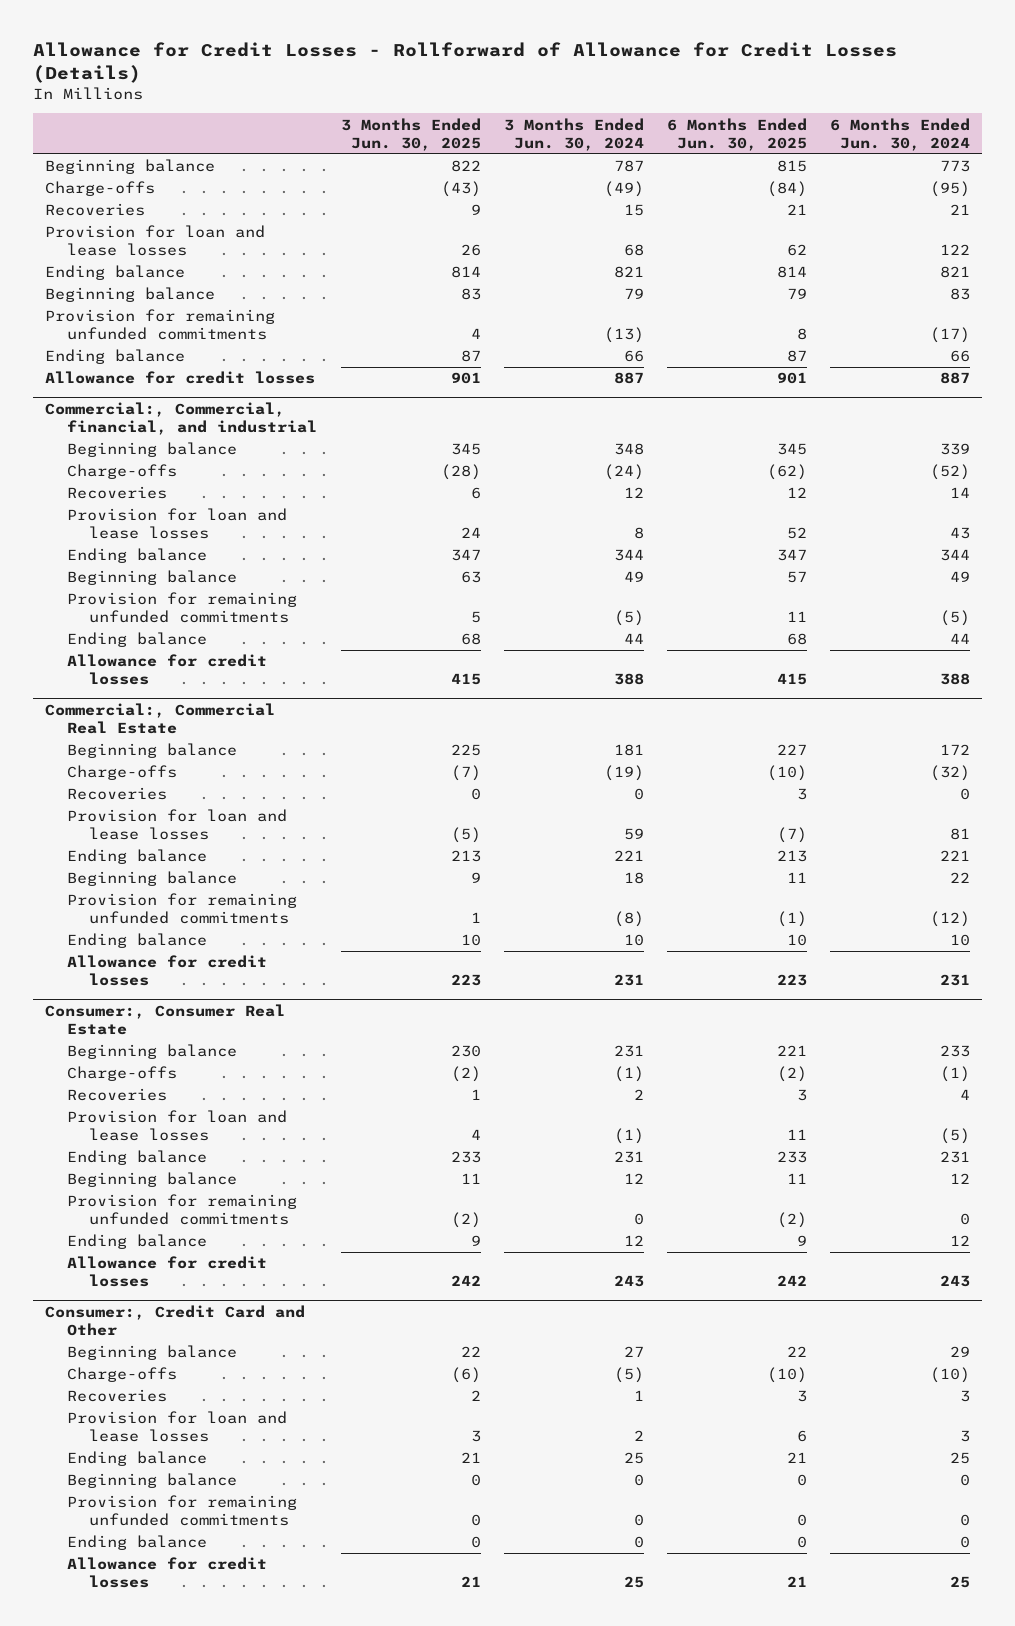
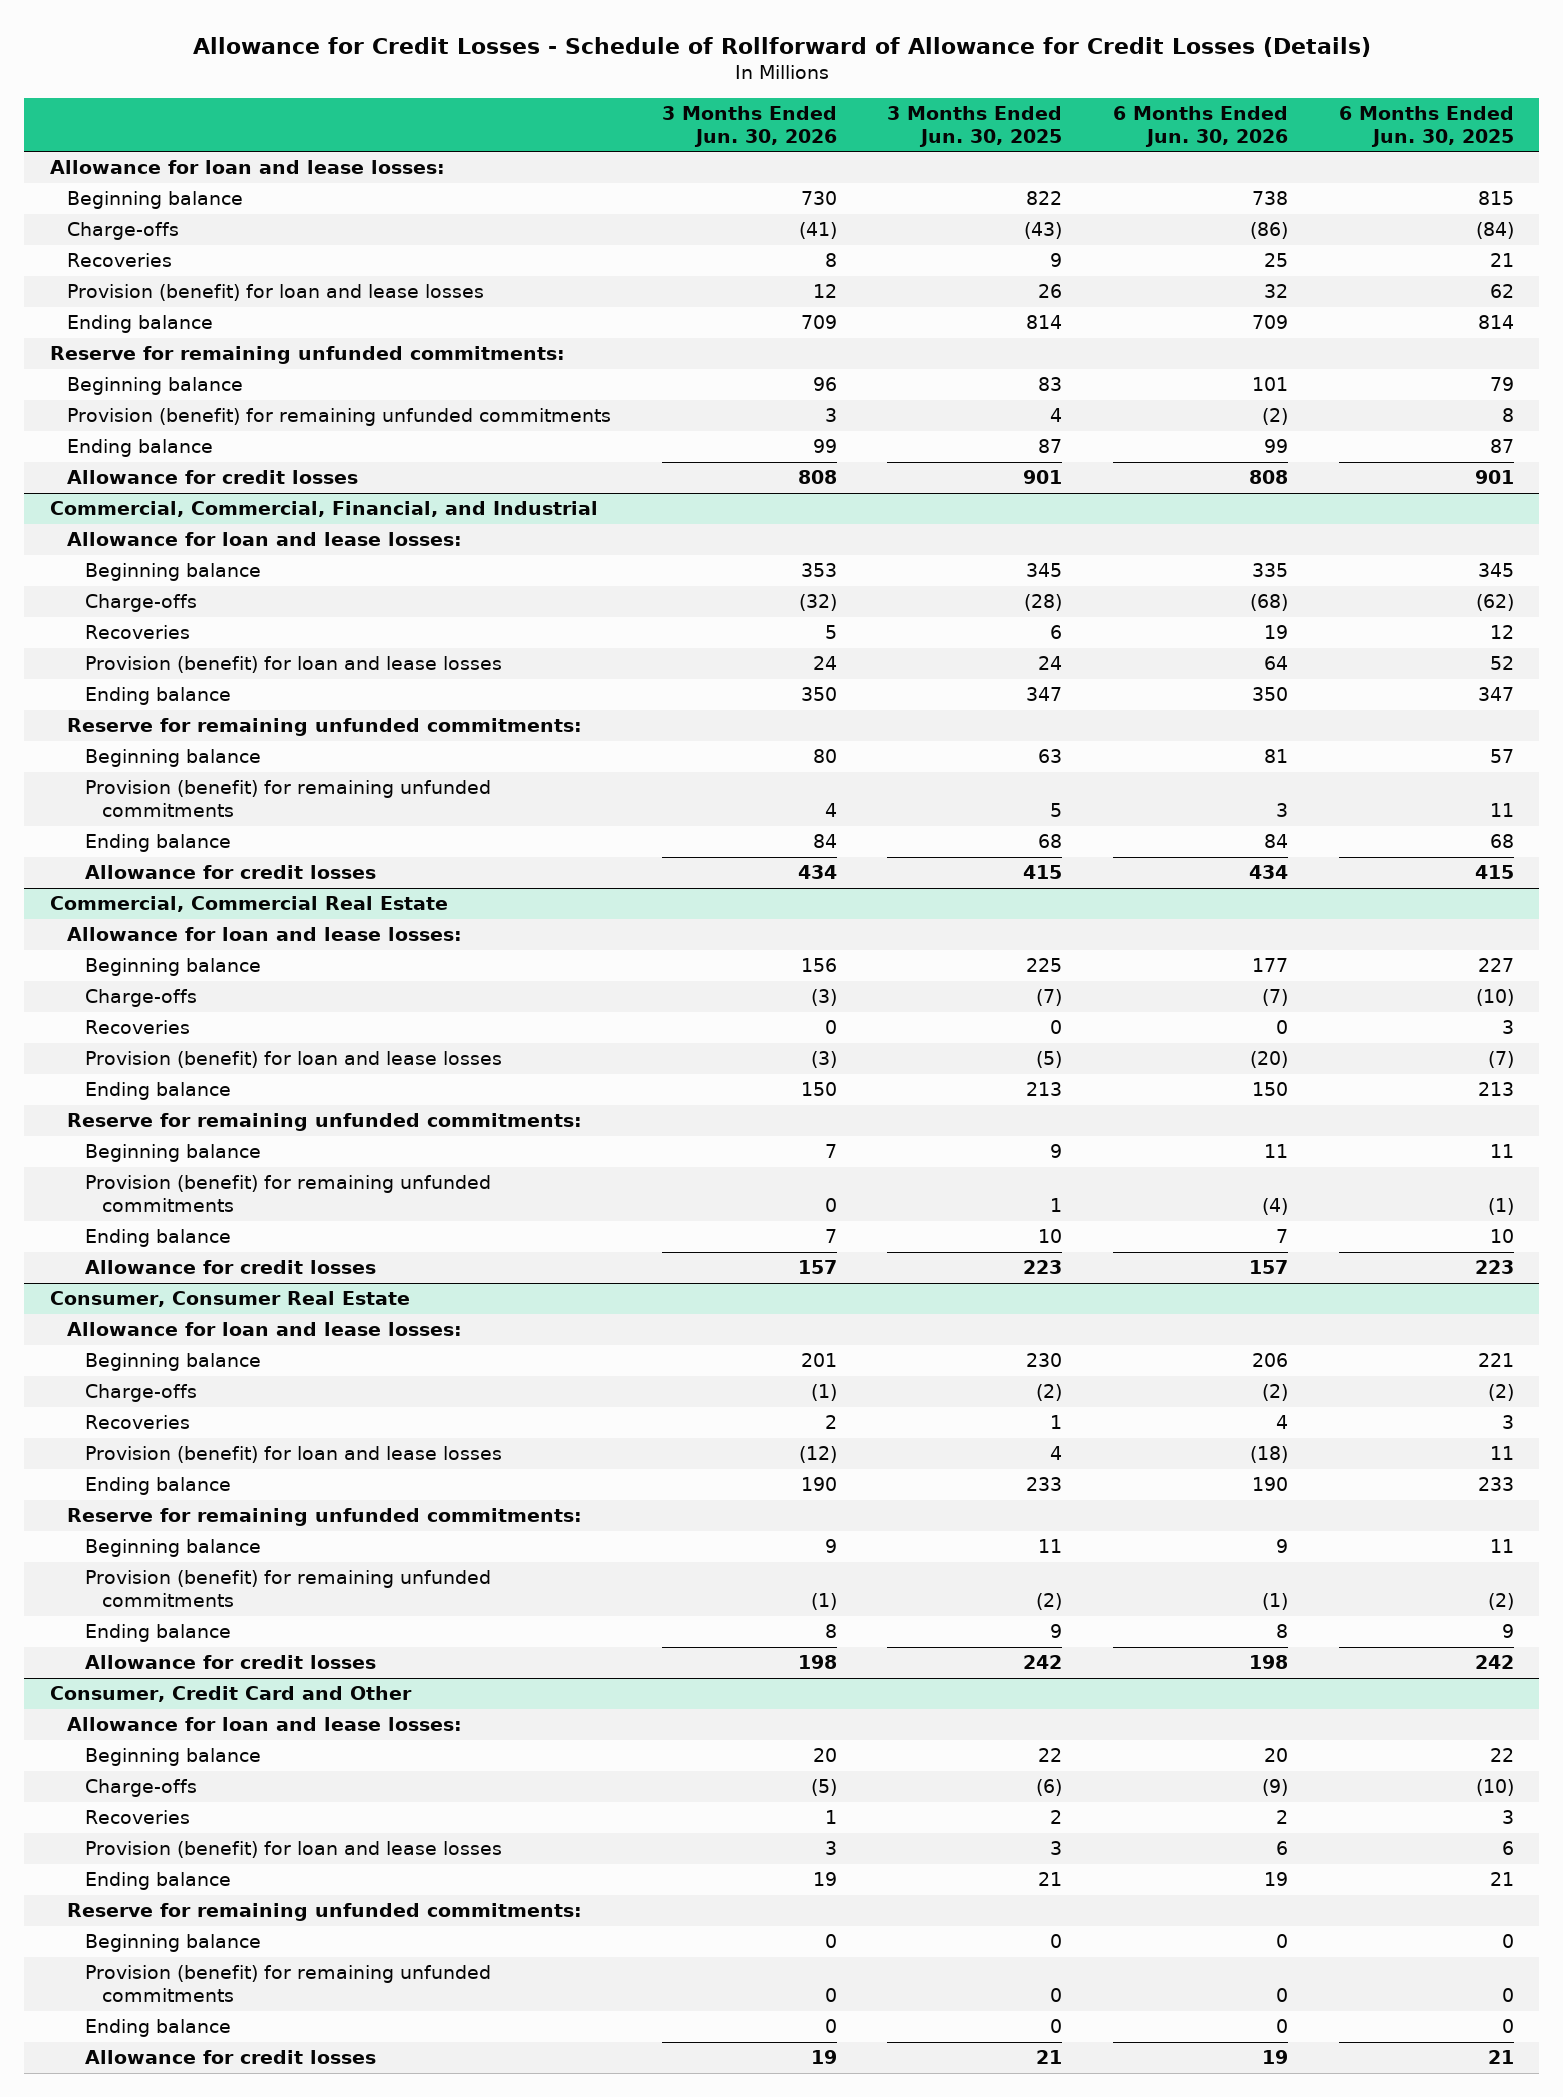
- Allowance for Credit Losses - Rollforward of Allowance for Credit Losses (Details)
+ Allowance for Credit Losses - Schedule of Rollforward of Allowance for Credit Losses (Details)
- | 3 Months Ended Jun. 30, 2025 | 3 Months Ended Jun. 30, 2024 | 6 Months Ended Jun. 30, 2025 | 6 Months Ended Jun. 30, 2024
+ | 3 Months Ended Jun. 30, 2026 | 3 Months Ended Jun. 30, 2025 | 6 Months Ended Jun. 30, 2026 | 6 Months Ended Jun. 30, 2025
+ Allowance for loan and lease losses:
- Provision for loan and lease losses | 26 | 68 | 62 | 122
+ Provision (benefit) for loan and lease losses | 12 | 26 | 32 | 62
+ Reserve for remaining unfunded commitments:
- Provision for remaining unfunded commitments | 4 | (13) | 8 | (17)
+ Provision (benefit) for remaining unfunded commitments | 3 | 4 | (2) | 8
- Commercial:, Commercial, financial, and industrial
+ Commercial, Commercial, Financial, and Industrial
+ Allowance for loan and lease losses:
- Provision for loan and lease losses | 24 | 8 | 52 | 43
+ Provision (benefit) for loan and lease losses | 24 | 24 | 64 | 52
+ Reserve for remaining unfunded commitments:
- Provision for remaining unfunded commitments | 5 | (5) | 11 | (5)
+ Provision (benefit) for remaining unfunded commitments | 4 | 5 | 3 | 11
- Commercial:, Commercial Real Estate
+ Commercial, Commercial Real Estate
+ Allowance for loan and lease losses:
- Provision for loan and lease losses | (5) | 59 | (7) | 81
+ Provision (benefit) for loan and lease losses | (3) | (5) | (20) | (7)
+ Reserve for remaining unfunded commitments:
- Provision for remaining unfunded commitments | 1 | (8) | (1) | (12)
+ Provision (benefit) for remaining unfunded commitments | 0 | 1 | (4) | (1)
- Consumer:, Consumer Real Estate
+ Consumer, Consumer Real Estate
+ Allowance for loan and lease losses:
- Provision for loan and lease losses | 4 | (1) | 11 | (5)
+ Provision (benefit) for loan and lease losses | (12) | 4 | (18) | 11
+ Reserve for remaining unfunded commitments:
- Provision for remaining unfunded commitments | (2) | 0 | (2) | 0
+ Provision (benefit) for remaining unfunded commitments | (1) | (2) | (1) | (2)
- Consumer:, Credit Card and Other
+ Consumer, Credit Card and Other
+ Allowance for loan and lease losses:
- Provision for loan and lease losses | 3 | 2 | 6 | 3
+ Provision (benefit) for loan and lease losses | 3 | 3 | 6 | 6
+ Reserve for remaining unfunded commitments:
- Provision for remaining unfunded commitments | 0 | 0 | 0 | 0
+ Provision (benefit) for remaining unfunded commitments | 0 | 0 | 0 | 0

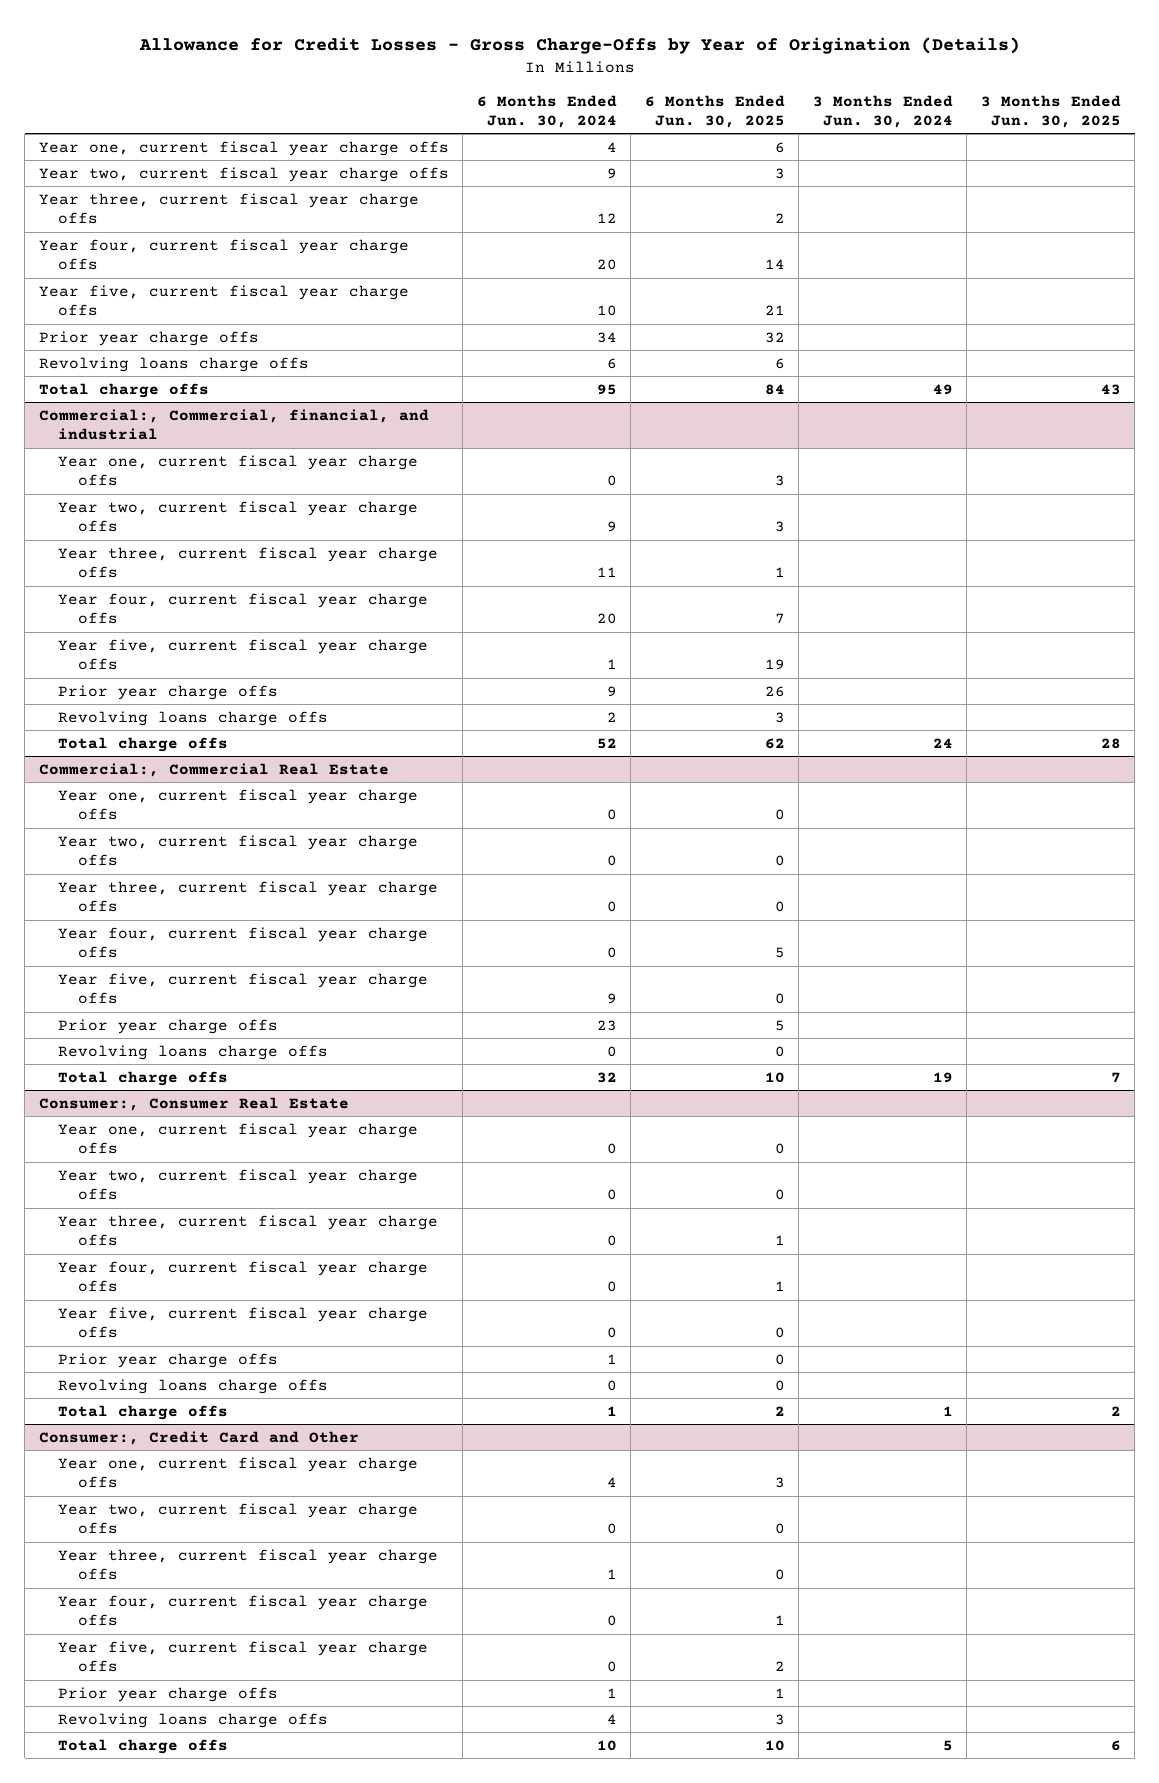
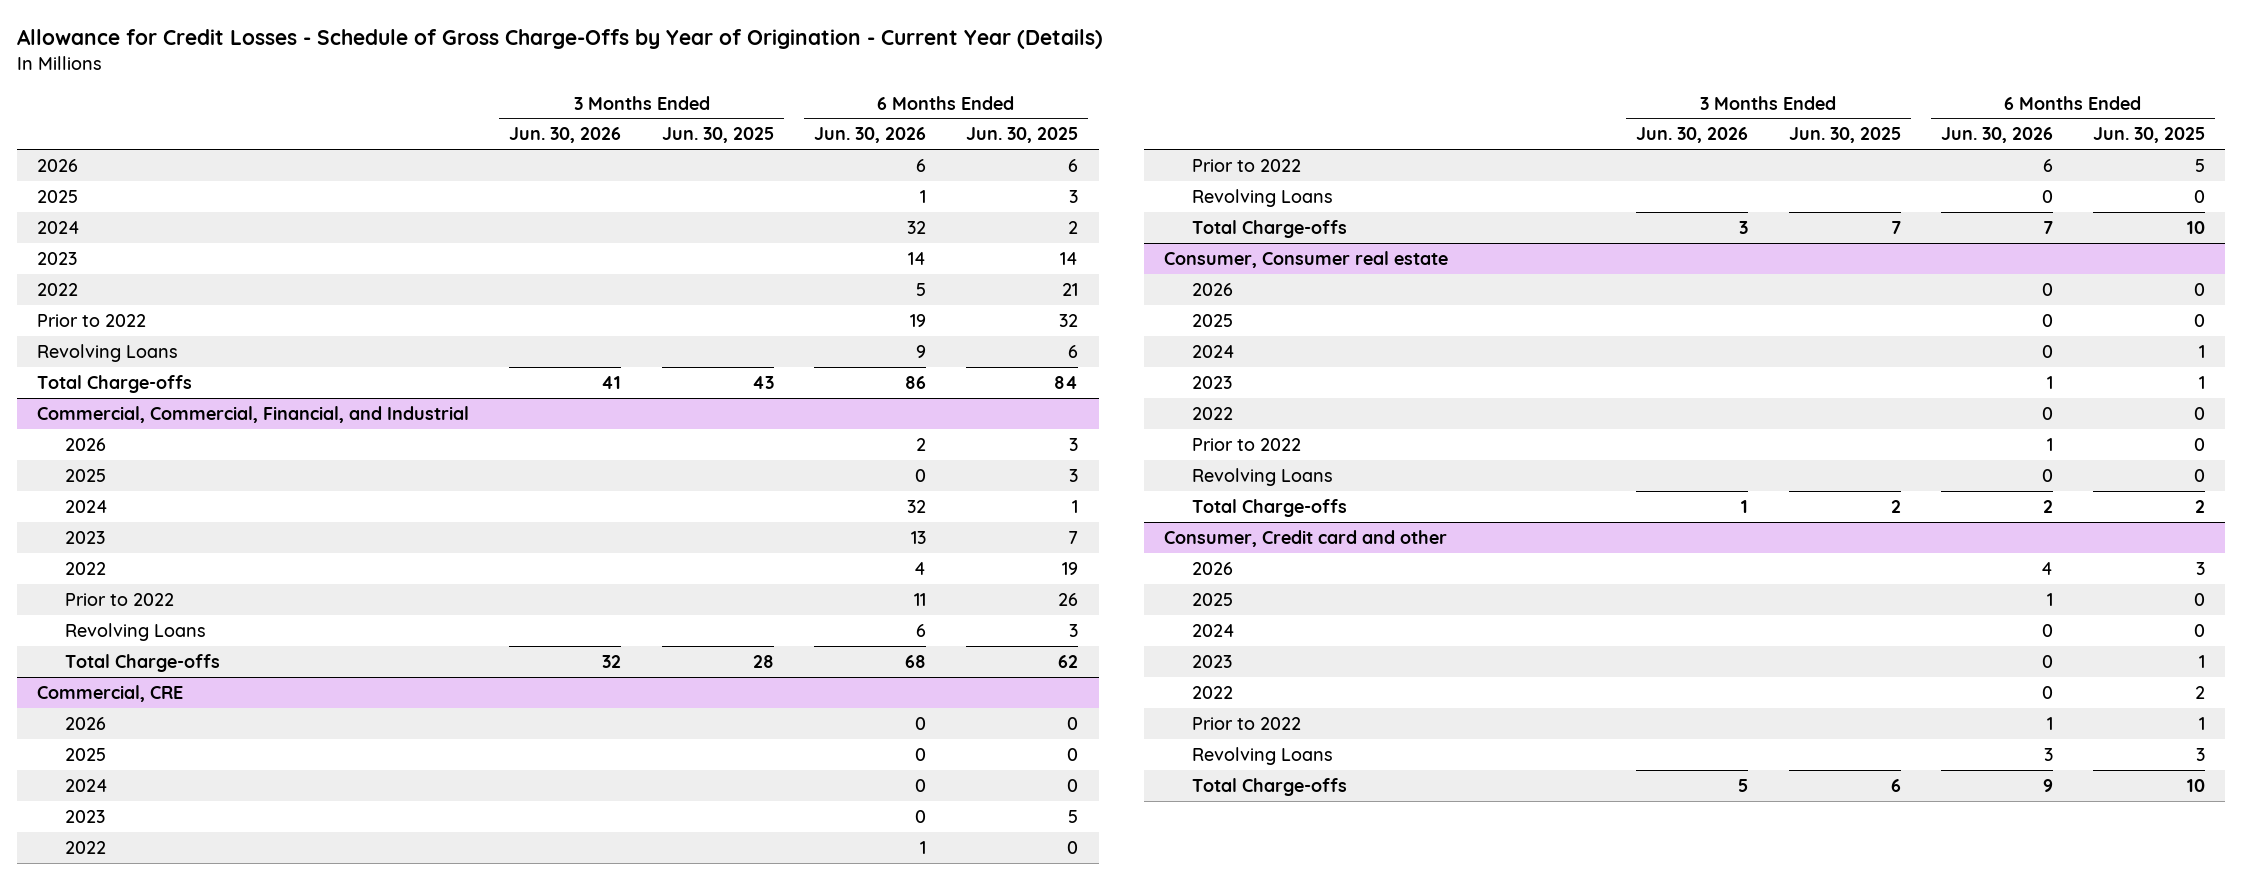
- Allowance for Credit Losses - Gross Charge-Offs by Year of Origination (Details)
+ Allowance for Credit Losses - Schedule of Gross Charge-Offs by Year of Origination - Current Year (Details)
- | 6 Months Ended Jun. 30, 2024 | 6 Months Ended Jun. 30, 2025 | 3 Months Ended Jun. 30, 2024 | 3 Months Ended Jun. 30, 2025
+ | 3 Months Ended Jun. 30, 2026 | 3 Months Ended Jun. 30, 2025 | 6 Months Ended Jun. 30, 2026 | 6 Months Ended Jun. 30, 2025
- Year one, current fiscal year charge offs | 4 | 6 | |
- Year two, current fiscal year charge offs | 9 | 3 | |
- Year three, current fiscal year charge offs | 12 | 2 | |
- Year four, current fiscal year charge offs | 20 | 14 | |
- Year five, current fiscal year charge offs | 10 | 21 | |
- Prior year charge offs | 34 | 32 | |
- Revolving loans charge offs | 6 | 6 | |
- Total charge offs | 95 | 84 | 49 | 43
- Commercial:, Commercial, financial, and industrial
- Year one, current fiscal year charge offs | 0 | 3 | |
- Year two, current fiscal year charge offs | 9 | 3 | |
- Year three, current fiscal year charge offs | 11 | 1 | |
- Year four, current fiscal year charge offs | 20 | 7 | |
- Year five, current fiscal year charge offs | 1 | 19 | |
- Prior year charge offs | 9 | 26 | |
- Revolving loans charge offs | 2 | 3 | |
- Total charge offs | 52 | 62 | 24 | 28
- Commercial:, Commercial Real Estate
- Year one, current fiscal year charge offs | 0 | 0 | |
- Year two, current fiscal year charge offs | 0 | 0 | |
- Year three, current fiscal year charge offs | 0 | 0 | |
- Year four, current fiscal year charge offs | 0 | 5 | |
- Year five, current fiscal year charge offs | 9 | 0 | |
- Prior year charge offs | 23 | 5 | |
- Revolving loans charge offs | 0 | 0 | |
- Total charge offs | 32 | 10 | 19 | 7
- Consumer:, Consumer Real Estate
- Year one, current fiscal year charge offs | 0 | 0 | |
- Year two, current fiscal year charge offs | 0 | 0 | |
- Year three, current fiscal year charge offs | 0 | 1 | |
- Year four, current fiscal year charge offs | 0 | 1 | |
- Year five, current fiscal year charge offs | 0 | 0 | |
- Prior year charge offs | 1 | 0 | |
- Revolving loans charge offs | 0 | 0 | |
- Total charge offs | 1 | 2 | 1 | 2
- Consumer:, Credit Card and Other
- Year one, current fiscal year charge offs | 4 | 3 | |
- Year two, current fiscal year charge offs | 0 | 0 | |
- Year three, current fiscal year charge offs | 1 | 0 | |
- Year four, current fiscal year charge offs | 0 | 1 | |
- Year five, current fiscal year charge offs | 0 | 2 | |
- Prior year charge offs | 1 | 1 | |
- Revolving loans charge offs | 4 | 3 | |
- Total charge offs | 10 | 10 | 5 | 6
+ 2026 | | | 6 | 6
+ 2025 | | | 1 | 3
+ 2024 | | | 32 | 2
+ 2023 | | | 14 | 14
+ 2022 | | | 5 | 21
+ Prior to 2022 | | | 19 | 32
+ Revolving Loans | | | 9 | 6
+ Total Charge-offs | 41 | 43 | 86 | 84
+ Commercial, Commercial, Financial, and Industrial
+ 2026 | | | 2 | 3
+ 2025 | | | 0 | 3
+ 2024 | | | 32 | 1
+ 2023 | | | 13 | 7
+ 2022 | | | 4 | 19
+ Prior to 2022 | | | 11 | 26
+ Revolving Loans | | | 6 | 3
+ Total Charge-offs | 32 | 28 | 68 | 62
+ Commercial, CRE
+ 2026 | | | 0 | 0
+ 2025 | | | 0 | 0
+ 2024 | | | 0 | 0
+ 2023 | | | 0 | 5
+ 2022 | | | 1 | 0
+ Prior to 2022 | | | 6 | 5
+ Revolving Loans | | | 0 | 0
+ Total Charge-offs | 3 | 7 | 7 | 10
+ Consumer, Consumer real estate
+ 2026 | | | 0 | 0
+ 2025 | | | 0 | 0
+ 2024 | | | 0 | 1
+ 2023 | | | 1 | 1
+ 2022 | | | 0 | 0
+ Prior to 2022 | | | 1 | 0
+ Revolving Loans | | | 0 | 0
+ Total Charge-offs | 1 | 2 | 2 | 2
+ Consumer, Credit card and other
+ 2026 | | | 4 | 3
+ 2025 | | | 1 | 0
+ 2024 | | | 0 | 0
+ 2023 | | | 0 | 1
+ 2022 | | | 0 | 2
+ Prior to 2022 | | | 1 | 1
+ Revolving Loans | | | 3 | 3
+ Total Charge-offs | 5 | 6 | 9 | 10

